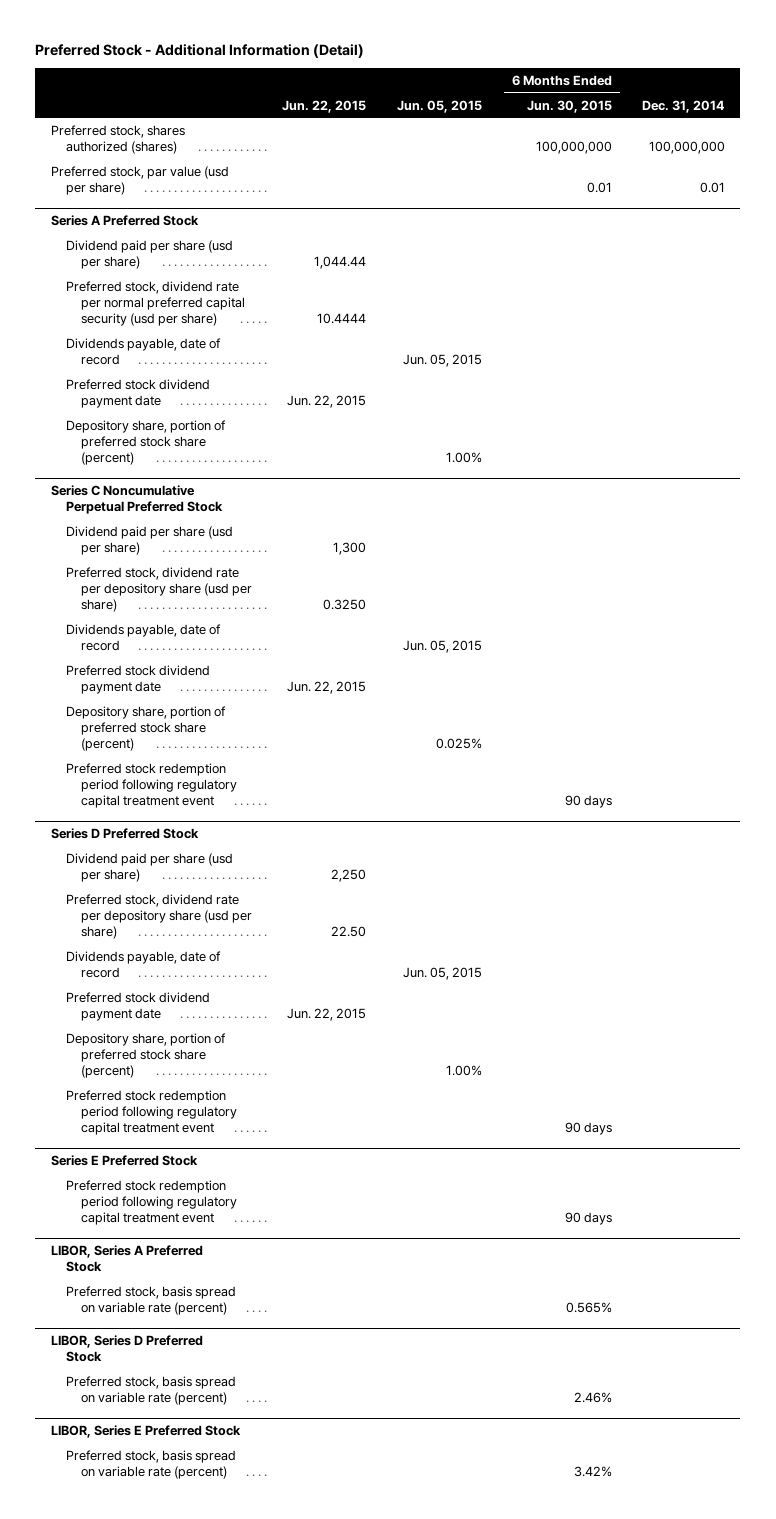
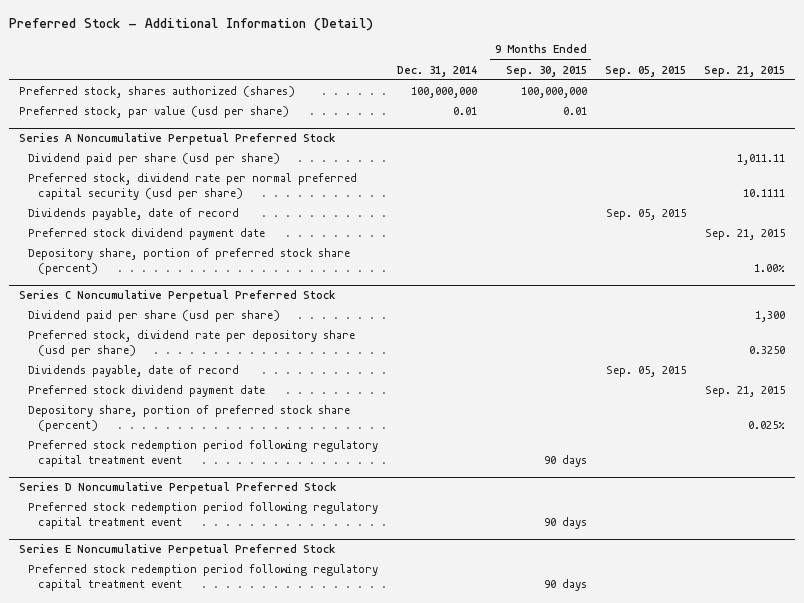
- | Jun. 22, 2015 | Jun. 05, 2015 | 6 Months Ended Jun. 30, 2015 | Dec. 31, 2014
+ | Dec. 31, 2014 | 9 Months Ended Sep. 30, 2015 | Sep. 05, 2015 | Sep. 21, 2015
- Series A Preferred Stock
+ Series A Noncumulative Perpetual Preferred Stock
- Series D Preferred Stock
- Dividend paid per share (usd per share) | 2,250 | | |
- Preferred stock, dividend rate per depository share (usd per share) | 22.50 | | |
- Dividends payable, date of record | | Jun. 05, 2015 | |
- Preferred stock dividend payment date | Jun. 22, 2015 | | |
- Depository share, portion of preferred stock share (percent) | | 1.00% | |
+ Series D Noncumulative Perpetual Preferred Stock
- Series E Preferred Stock
+ Series E Noncumulative Perpetual Preferred Stock
- LIBOR, Series A Preferred Stock
- Preferred stock, basis spread on variable rate (percent) | | | 0.565% |
- LIBOR, Series D Preferred Stock
- Preferred stock, basis spread on variable rate (percent) | | | 2.46% |
- LIBOR, Series E Preferred Stock
- Preferred stock, basis spread on variable rate (percent) | | | 3.42% |

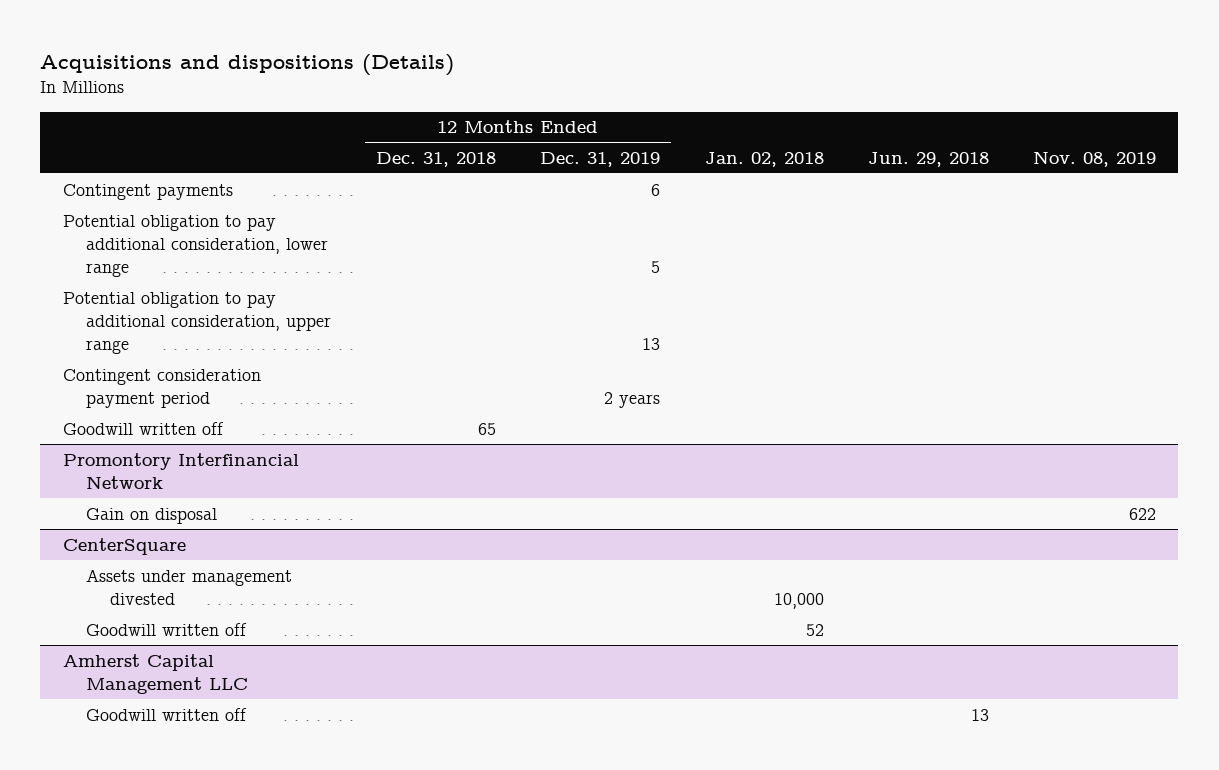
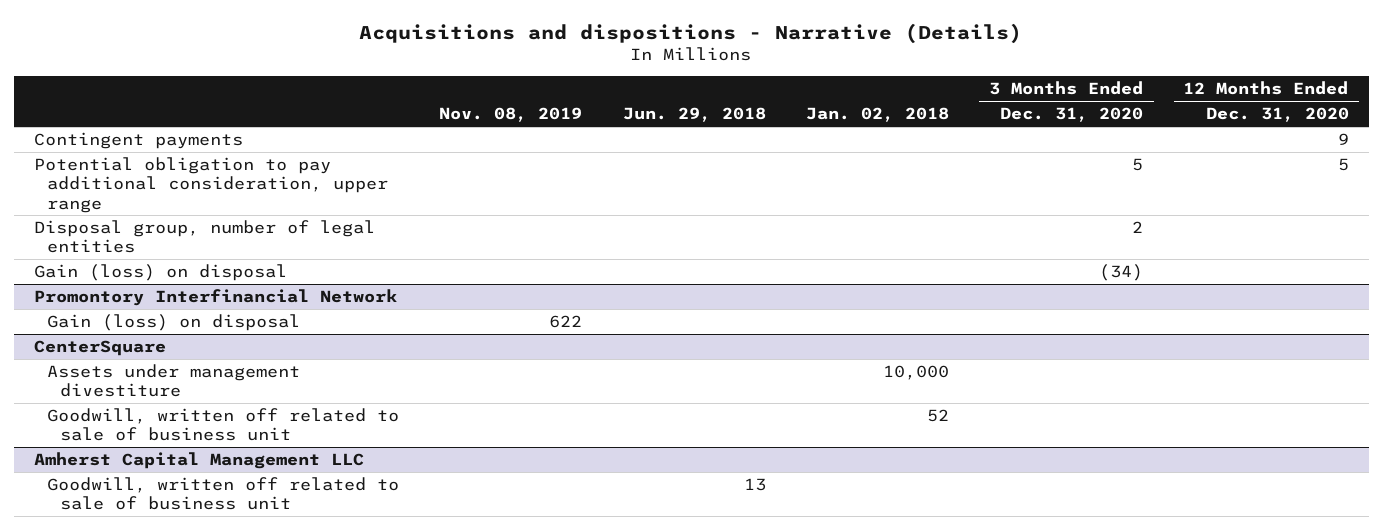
- Acquisitions and dispositions (Details)
+ Acquisitions and dispositions - Narrative (Details)
- | 12 Months Ended Dec. 31, 2018 | 12 Months Ended Dec. 31, 2019 | Jan. 02, 2018 | Jun. 29, 2018 | Nov. 08, 2019
+ | Nov. 08, 2019 | Jun. 29, 2018 | Jan. 02, 2018 | 3 Months Ended Dec. 31, 2020 | 12 Months Ended Dec. 31, 2020
- Potential obligation to pay additional consideration, lower range | | 5 | | |
- Contingent consideration payment period | | 2 years | | |
- Goodwill written off | 65 | | | |
+ Disposal group, number of legal entities | | | | 2 |
+ Gain (loss) on disposal | | | | (34) |
@ Promontory Interfinancial Network
- Gain on disposal | | | | | 622
+ Gain (loss) on disposal | 622 | | | |
@ CenterSquare
- Assets under management divested | | | 10,000 | |
- Goodwill written off | | | 52 | |
+ Assets under management divestiture | | | 10,000 | |
+ Goodwill, written off related to sale of business unit | | | 52 | |
@ Amherst Capital Management LLC
- Goodwill written off | | | | 13 |
+ Goodwill, written off related to sale of business unit | | 13 | | |

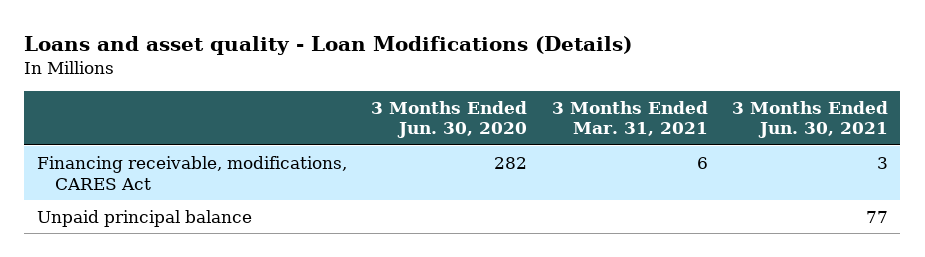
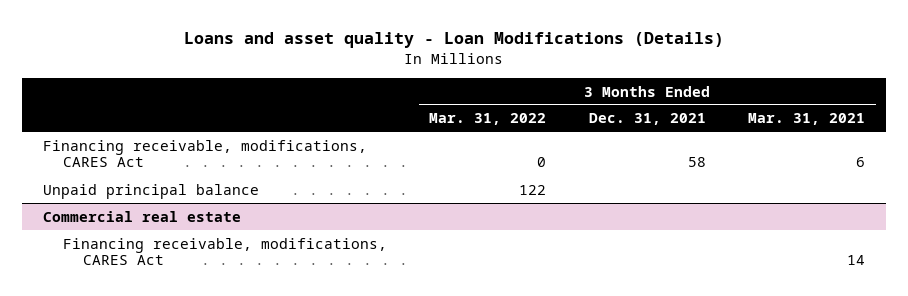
- | 3 Months Ended Jun. 30, 2020 | 3 Months Ended Mar. 31, 2021 | 3 Months Ended Jun. 30, 2021
+ | 3 Months Ended Mar. 31, 2022 | 3 Months Ended Dec. 31, 2021 | 3 Months Ended Mar. 31, 2021
+ Commercial real estate
+ Financing receivable, modifications, CARES Act | | | 14

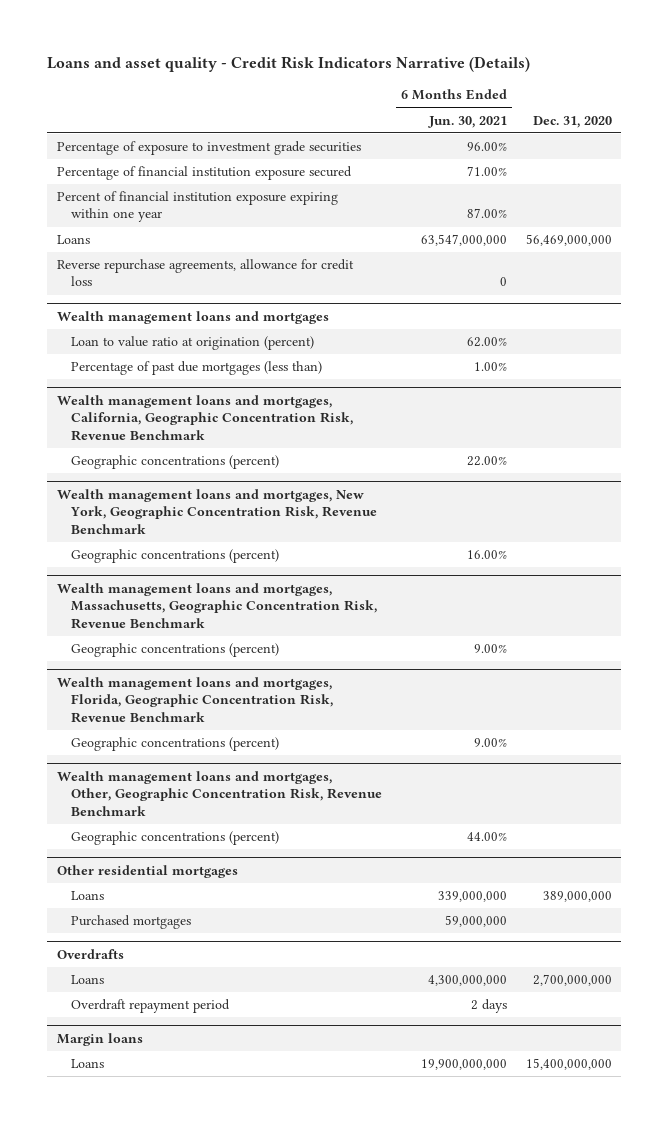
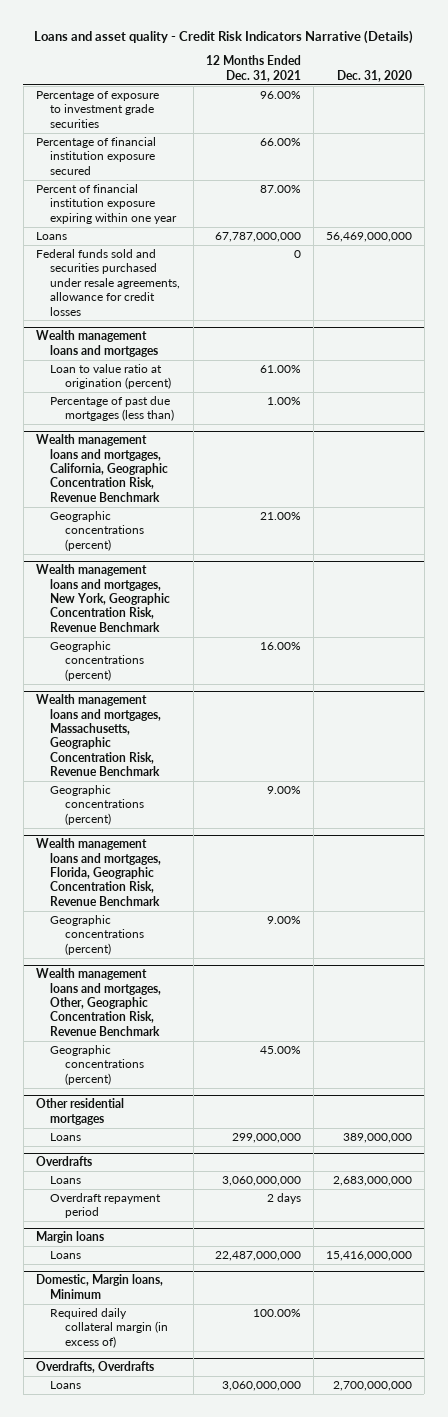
- | 6 Months Ended Jun. 30, 2021 | Dec. 31, 2020
+ | 12 Months Ended Dec. 31, 2021 | Dec. 31, 2020
- Reverse repurchase agreements, allowance for credit loss | 0 |
+ Federal funds sold and securities purchased under resale agreements, allowance for credit losses | 0 |
@ Other residential mortgages
- Purchased mortgages | 59,000,000 |
@ Overdrafts
- Loans | 4,300,000,000 | 2,700,000,000
+ Loans | 3,060,000,000 | 2,683,000,000
@ Margin loans
- Loans | 19,900,000,000 | 15,400,000,000
+ Loans | 22,487,000,000 | 15,416,000,000
+ Domestic, Margin loans, Minimum
+ Required daily collateral margin (in excess of) | 100.00% |
+ Overdrafts, Overdrafts
+ Loans | 3,060,000,000 | 2,700,000,000

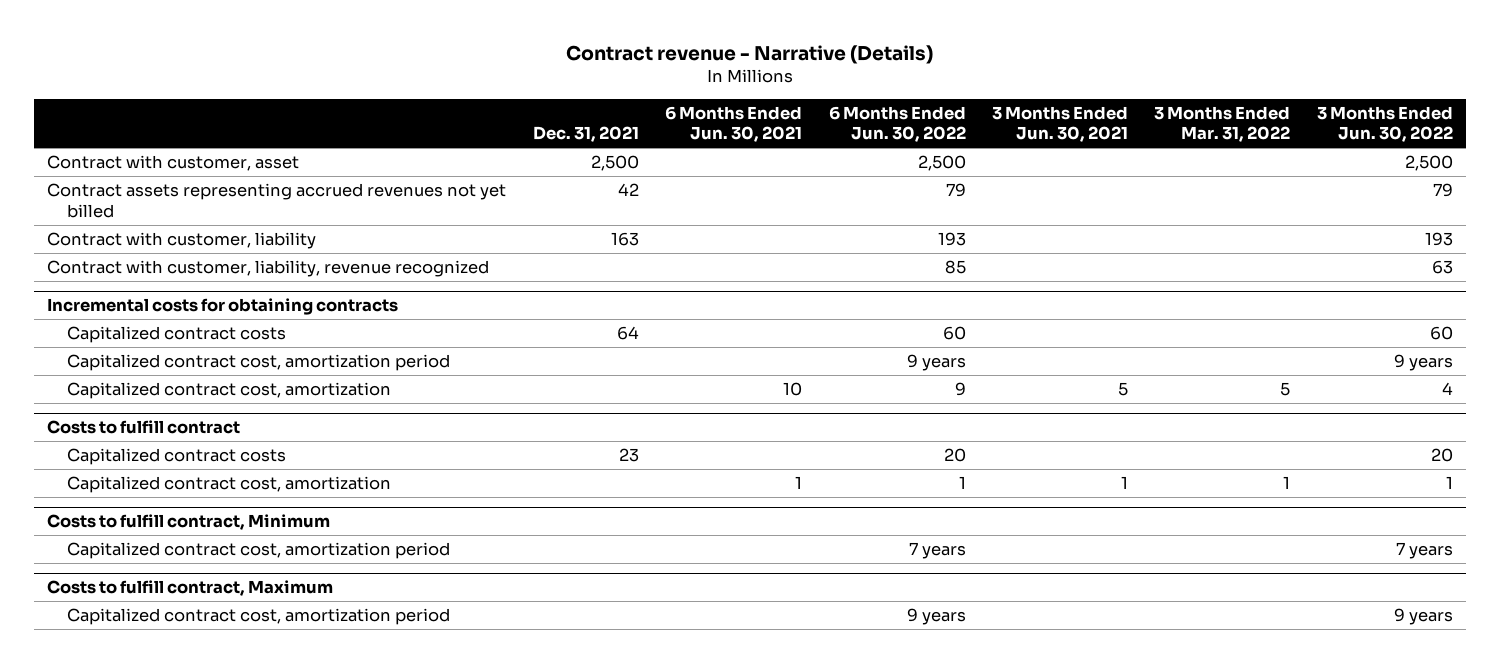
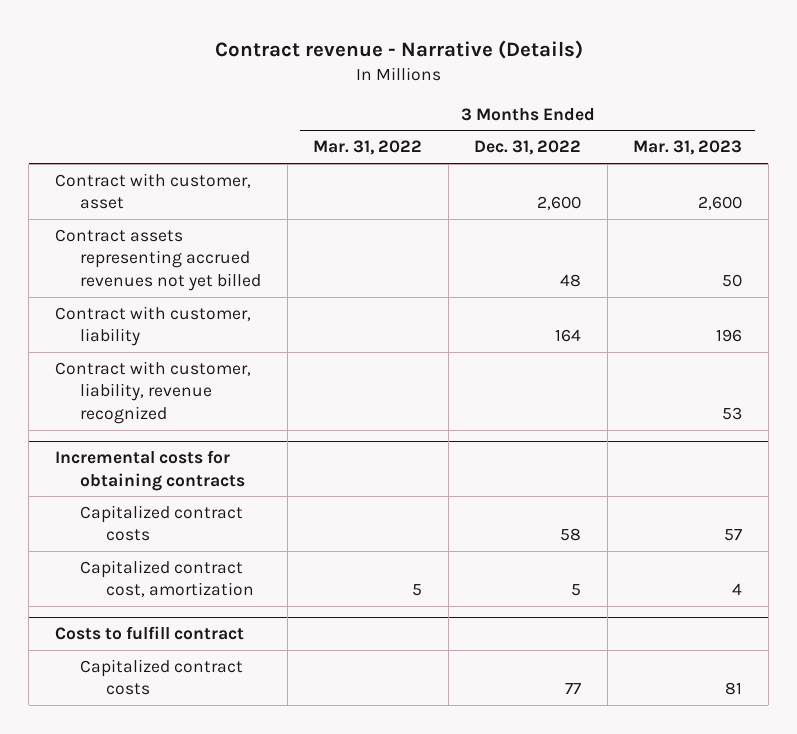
- | Dec. 31, 2021 | 6 Months Ended Jun. 30, 2021 | 6 Months Ended Jun. 30, 2022 | 3 Months Ended Jun. 30, 2021 | 3 Months Ended Mar. 31, 2022 | 3 Months Ended Jun. 30, 2022
+ | 3 Months Ended Mar. 31, 2022 | 3 Months Ended Dec. 31, 2022 | 3 Months Ended Mar. 31, 2023
@ Incremental costs for obtaining contracts
- Capitalized contract cost, amortization period | | | 9 years | | | 9 years
@ Costs to fulfill contract
- Capitalized contract cost, amortization | | 1 | 1 | 1 | 1 | 1
- Costs to fulfill contract, Minimum
- Capitalized contract cost, amortization period | | | 7 years | | | 7 years
- Costs to fulfill contract, Maximum
- Capitalized contract cost, amortization period | | | 9 years | | | 9 years

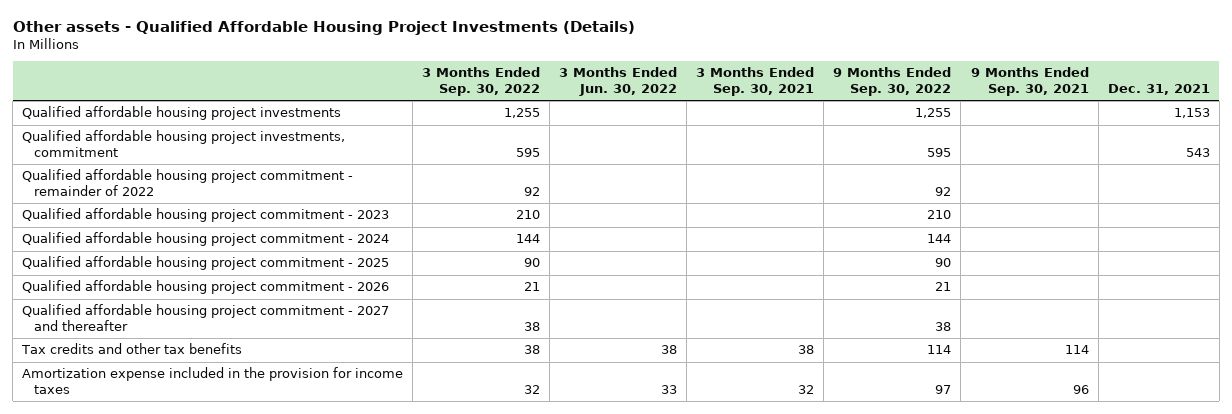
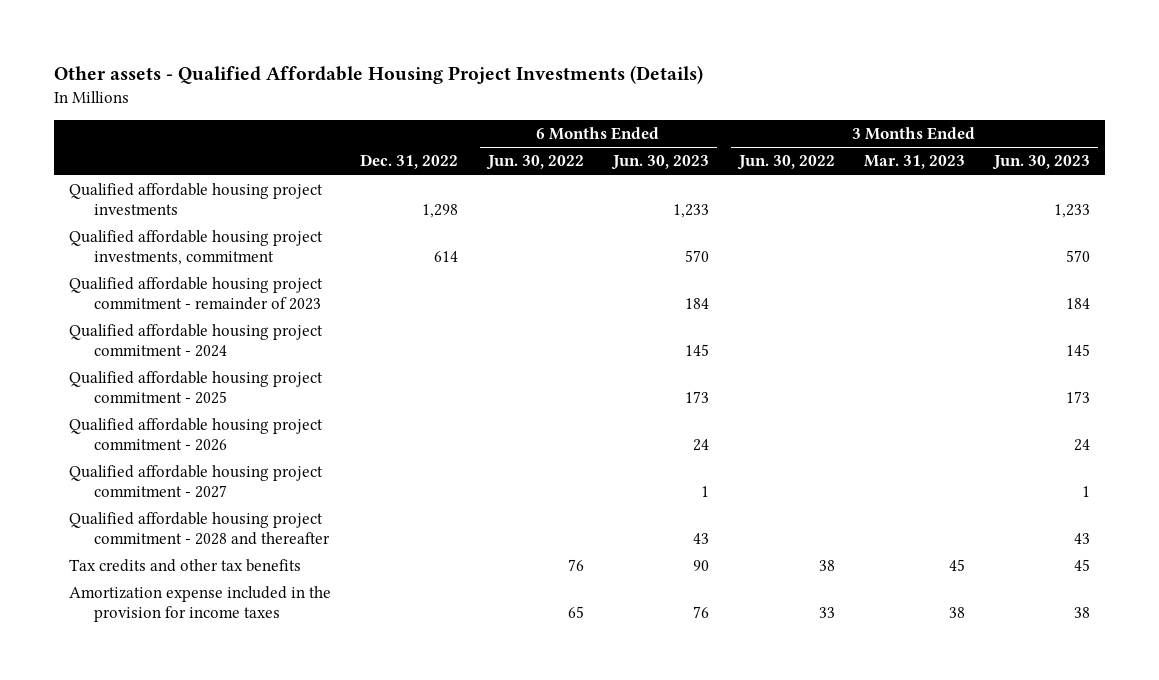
- | 3 Months Ended Sep. 30, 2022 | 3 Months Ended Jun. 30, 2022 | 3 Months Ended Sep. 30, 2021 | 9 Months Ended Sep. 30, 2022 | 9 Months Ended Sep. 30, 2021 | Dec. 31, 2021
+ | Dec. 31, 2022 | 6 Months Ended Jun. 30, 2022 | 6 Months Ended Jun. 30, 2023 | 3 Months Ended Jun. 30, 2022 | 3 Months Ended Mar. 31, 2023 | 3 Months Ended Jun. 30, 2023
- Qualified affordable housing project commitment - remainder of 2022 | 92 | | | 92 | |
- Qualified affordable housing project commitment - 2023 | 210 | | | 210 | |
+ Qualified affordable housing project commitment - remainder of 2023 | | | 184 | | | 184
- Qualified affordable housing project commitment - 2027 and thereafter | 38 | | | 38 | |
+ Qualified affordable housing project commitment - 2027 | | | 1 | | | 1
+ Qualified affordable housing project commitment - 2028 and thereafter | | | 43 | | | 43

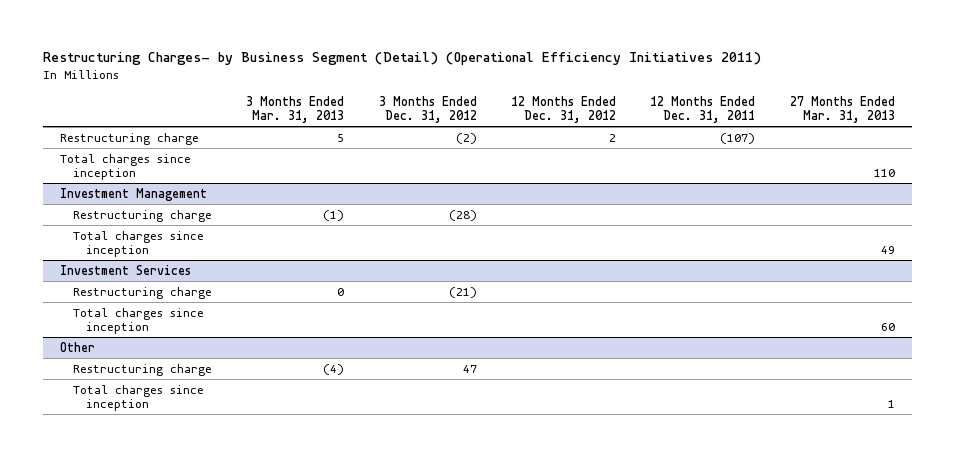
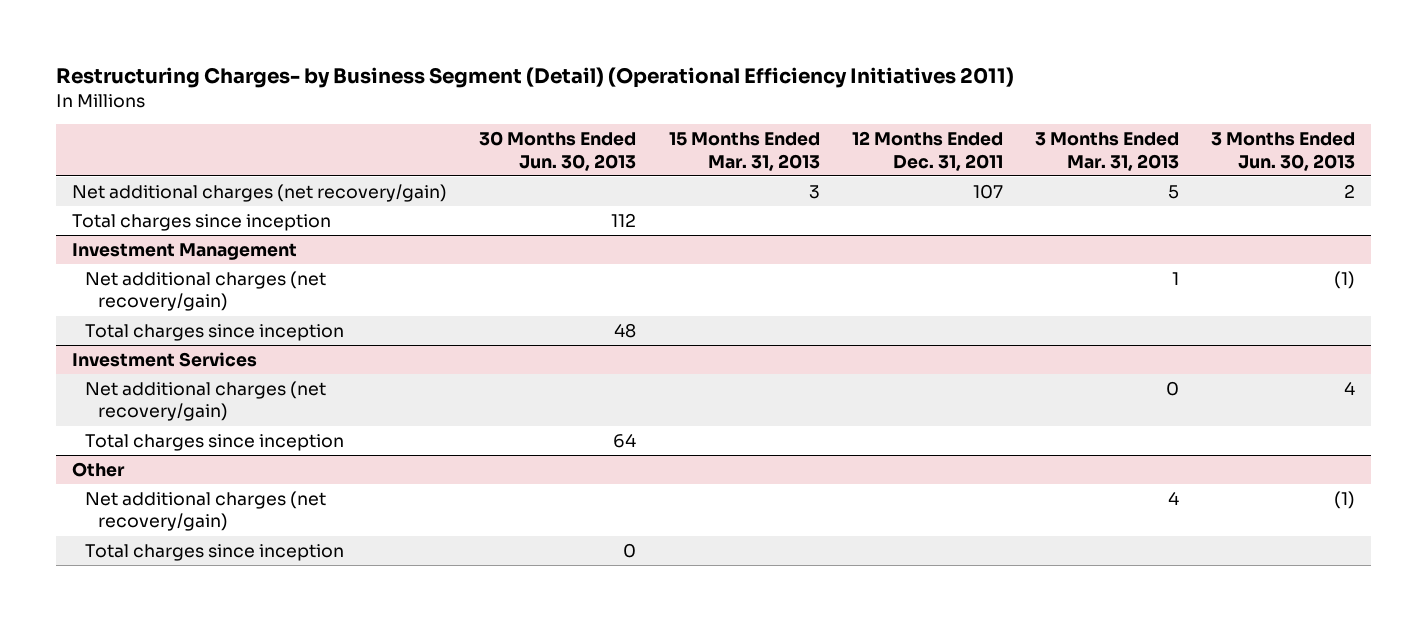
- | 3 Months Ended Mar. 31, 2013 | 3 Months Ended Dec. 31, 2012 | 12 Months Ended Dec. 31, 2012 | 12 Months Ended Dec. 31, 2011 | 27 Months Ended Mar. 31, 2013
+ | 30 Months Ended Jun. 30, 2013 | 15 Months Ended Mar. 31, 2013 | 12 Months Ended Dec. 31, 2011 | 3 Months Ended Mar. 31, 2013 | 3 Months Ended Jun. 30, 2013
- Restructuring charge | 5 | (2) | 2 | (107) |
+ Net additional charges (net recovery/gain) | | 3 | 107 | 5 | 2
@ Investment Management
- Restructuring charge | (1) | (28) | | |
+ Net additional charges (net recovery/gain) | | | | 1 | (1)
@ Investment Services
- Restructuring charge | 0 | (21) | | |
+ Net additional charges (net recovery/gain) | | | | 0 | 4
@ Other
- Restructuring charge | (4) | 47 | | |
+ Net additional charges (net recovery/gain) | | | | 4 | (1)

